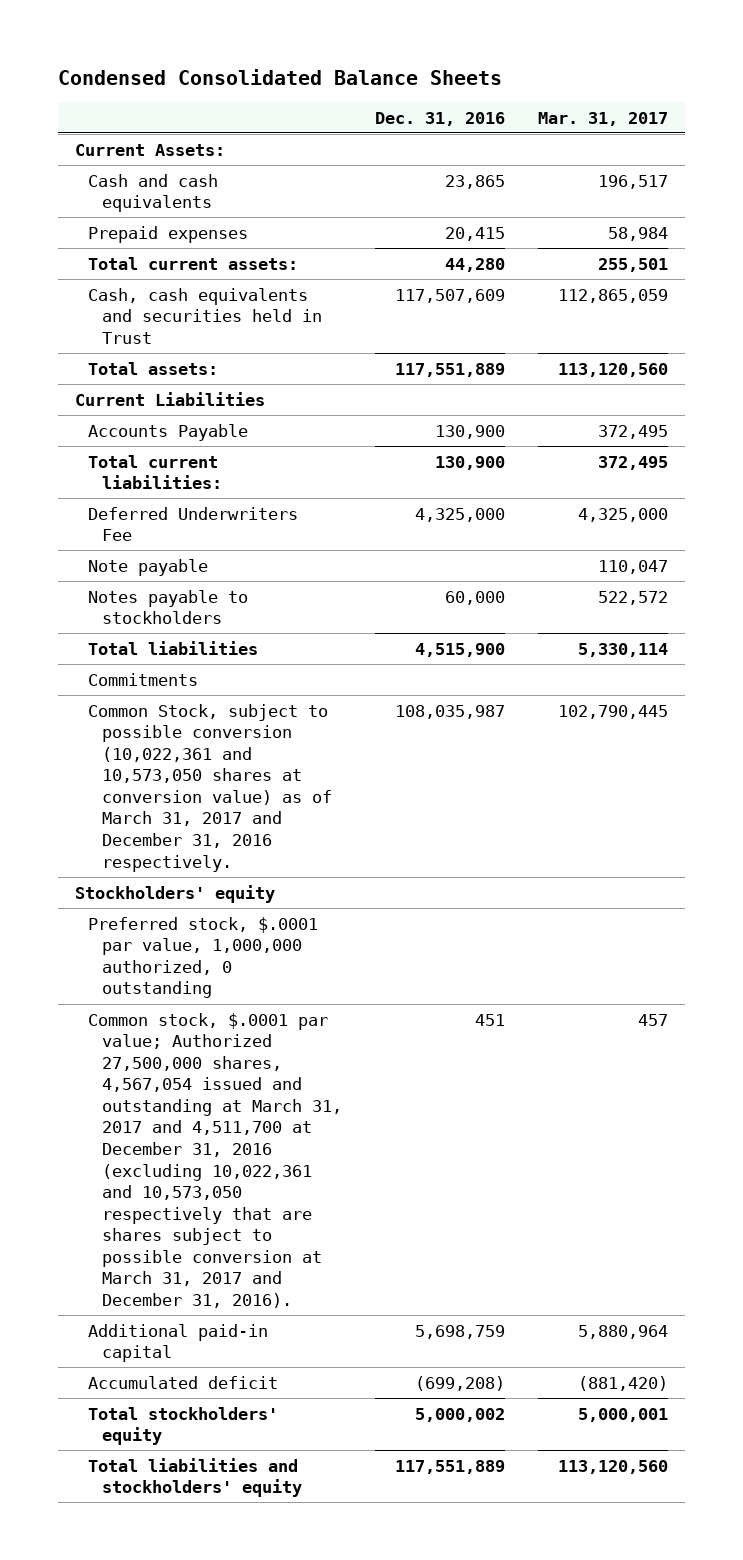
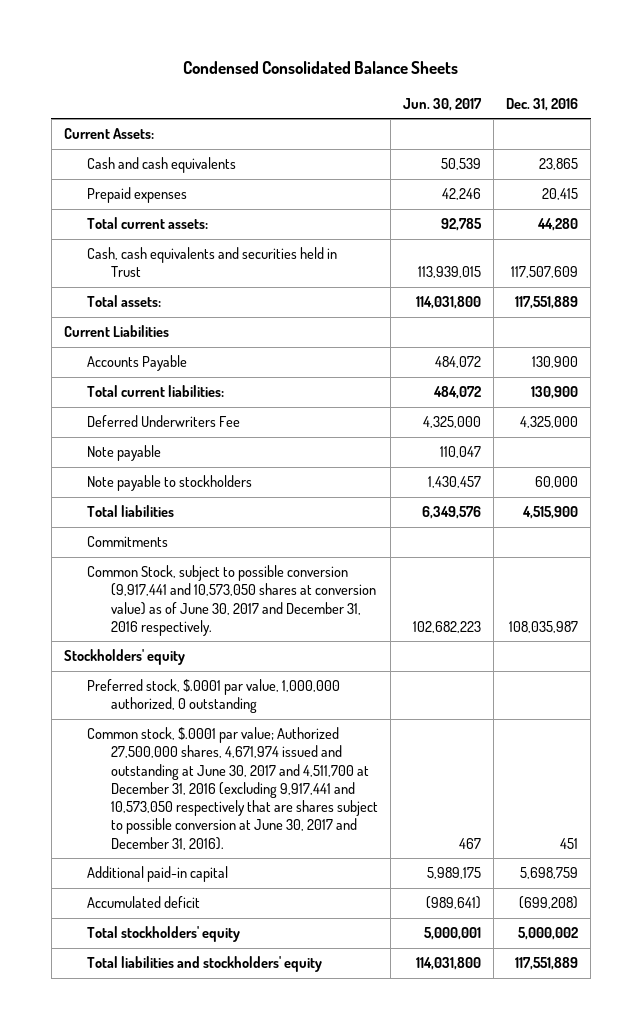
- | Dec. 31, 2016 | Mar. 31, 2017
+ | Jun. 30, 2017 | Dec. 31, 2016
- Notes payable to stockholders | 60,000 | 522,572
+ Note payable to stockholders | 1,430,457 | 60,000
- Common Stock, subject to possible conversion (10,022,361 and 10,573,050 shares at conversion value) as of March 31, 2017 and December 31, 2016 respectively. | 108,035,987 | 102,790,445
+ Common Stock, subject to possible conversion (9,917,441 and 10,573,050 shares at conversion value) as of June 30, 2017 and December 31, 2016 respectively. | 102,682,223 | 108,035,987
- Common stock, $.0001 par value; Authorized 27,500,000 shares, 4,567,054 issued and outstanding at March 31, 2017 and 4,511,700 at December 31, 2016 (excluding 10,022,361 and 10,573,050 respectively that are shares subject to possible conversion at March 31, 2017 and December 31, 2016). | 451 | 457
+ Common stock, $.0001 par value; Authorized 27,500,000 shares, 4,671,974 issued and outstanding at June 30, 2017 and 4,511,700 at December 31, 2016 (excluding 9,917,441 and 10,573,050 respectively that are shares subject to possible conversion at June 30, 2017 and December 31, 2016). | 467 | 451

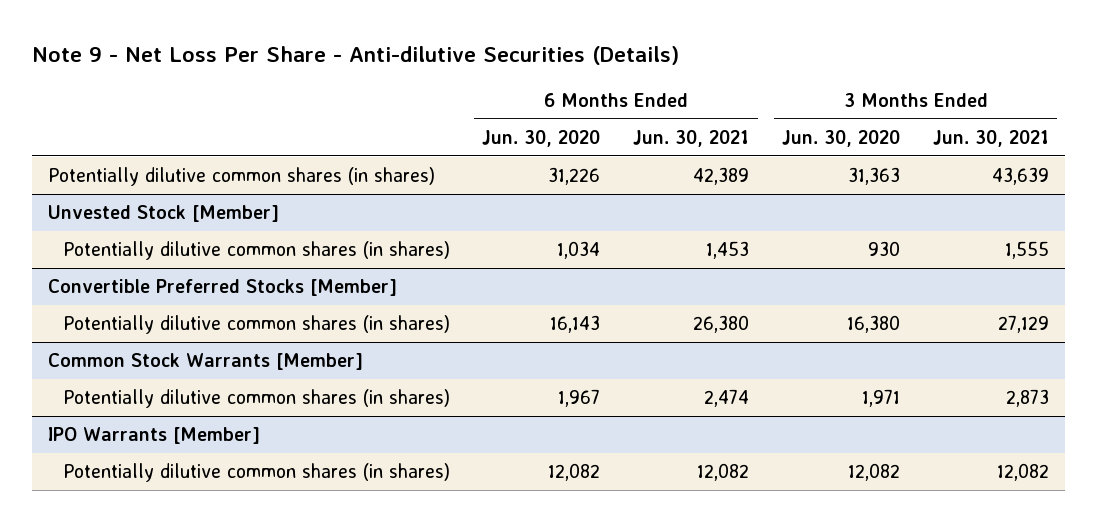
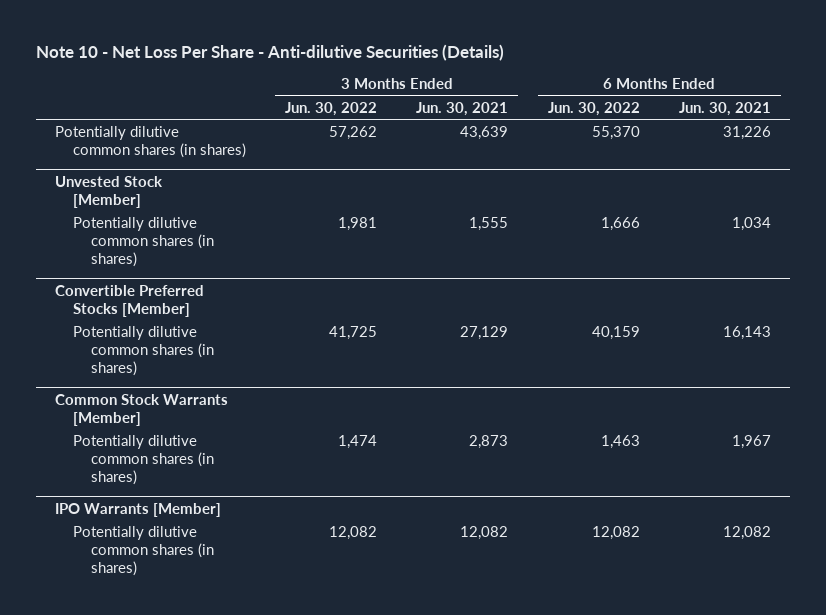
- Note 9 - Net Loss Per Share - Anti-dilutive Securities (Details)
+ Note 10 - Net Loss Per Share - Anti-dilutive Securities (Details)
- | 6 Months Ended Jun. 30, 2020 | 6 Months Ended Jun. 30, 2021 | 3 Months Ended Jun. 30, 2020 | 3 Months Ended Jun. 30, 2021
+ | 3 Months Ended Jun. 30, 2022 | 3 Months Ended Jun. 30, 2021 | 6 Months Ended Jun. 30, 2022 | 6 Months Ended Jun. 30, 2021
- Potentially dilutive common shares (in shares) | 31,226 | 42,389 | 31,363 | 43,639
+ Potentially dilutive common shares (in shares) | 57,262 | 43,639 | 55,370 | 31,226
@ Unvested Stock [Member]
- Potentially dilutive common shares (in shares) | 1,034 | 1,453 | 930 | 1,555
+ Potentially dilutive common shares (in shares) | 1,981 | 1,555 | 1,666 | 1,034
@ Convertible Preferred Stocks [Member]
- Potentially dilutive common shares (in shares) | 16,143 | 26,380 | 16,380 | 27,129
+ Potentially dilutive common shares (in shares) | 41,725 | 27,129 | 40,159 | 16,143
@ Common Stock Warrants [Member]
- Potentially dilutive common shares (in shares) | 1,967 | 2,474 | 1,971 | 2,873
+ Potentially dilutive common shares (in shares) | 1,474 | 2,873 | 1,463 | 1,967

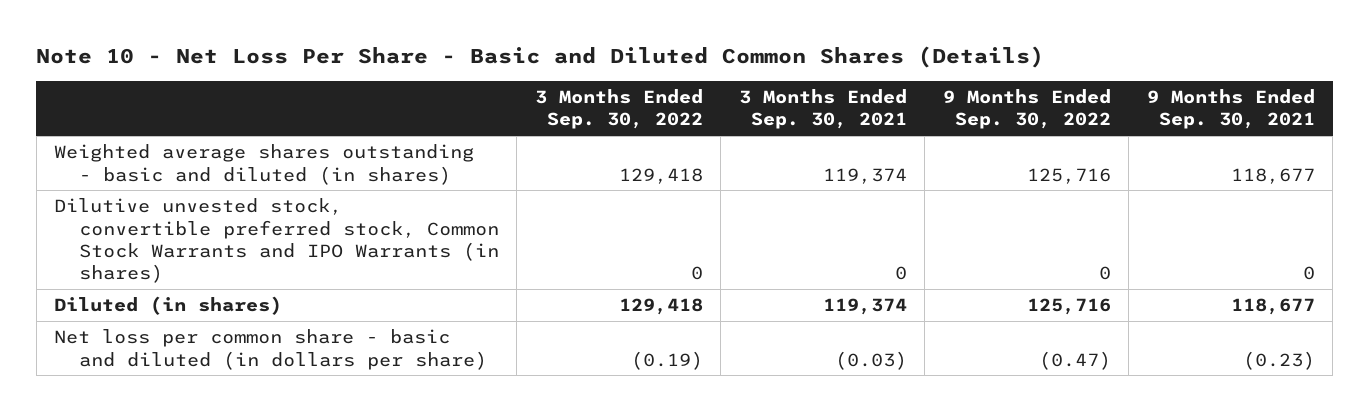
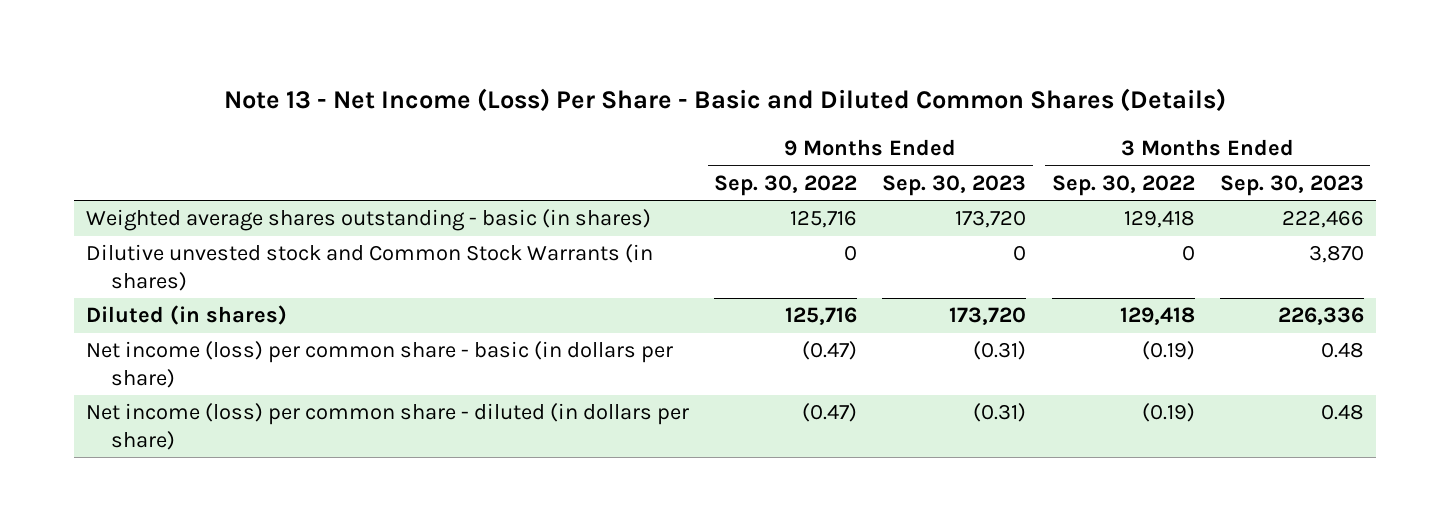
- Note 10 - Net Loss Per Share - Basic and Diluted Common Shares (Details)
+ Note 13 - Net Income (Loss) Per Share - Basic and Diluted Common Shares (Details)
- | 3 Months Ended Sep. 30, 2022 | 3 Months Ended Sep. 30, 2021 | 9 Months Ended Sep. 30, 2022 | 9 Months Ended Sep. 30, 2021
+ | 9 Months Ended Sep. 30, 2022 | 9 Months Ended Sep. 30, 2023 | 3 Months Ended Sep. 30, 2022 | 3 Months Ended Sep. 30, 2023
- Weighted average shares outstanding - basic and diluted (in shares) | 129,418 | 119,374 | 125,716 | 118,677
- Dilutive unvested stock, convertible preferred stock, Common Stock Warrants and IPO Warrants (in shares) | 0 | 0 | 0 | 0
+ Weighted average shares outstanding - basic (in shares) | 125,716 | 173,720 | 129,418 | 222,466
+ Dilutive unvested stock and Common Stock Warrants (in shares) | 0 | 0 | 0 | 3,870
- Net loss per common share - basic and diluted (in dollars per share) | (0.19) | (0.03) | (0.47) | (0.23)
+ Net income (loss) per common share - basic (in dollars per share) | (0.47) | (0.31) | (0.19) | 0.48
+ Net income (loss) per common share - diluted (in dollars per share) | (0.47) | (0.31) | (0.19) | 0.48

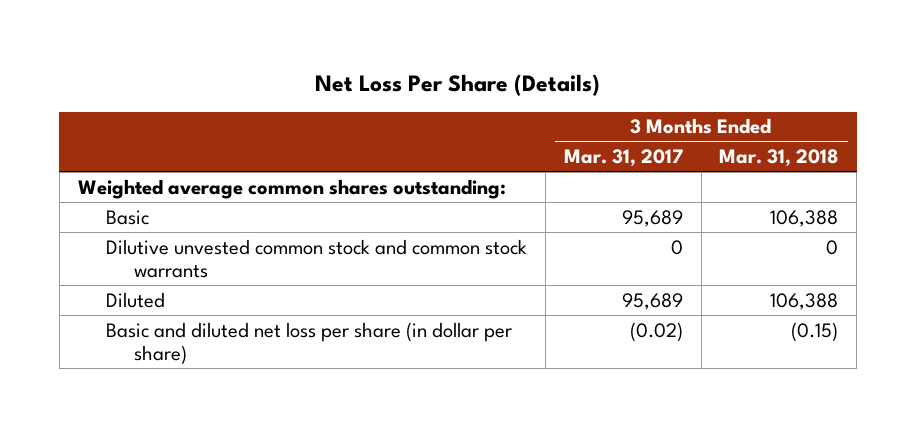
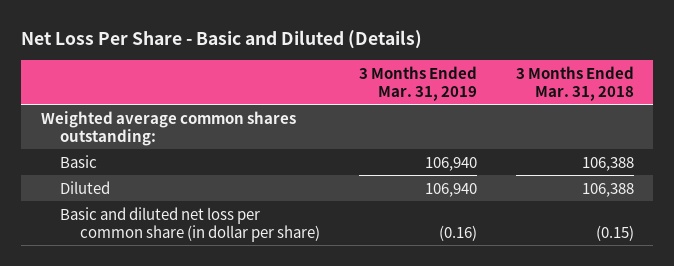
- Net Loss Per Share (Details)
+ Net Loss Per Share - Basic and Diluted (Details)
- | 3 Months Ended Mar. 31, 2017 | 3 Months Ended Mar. 31, 2018
+ | 3 Months Ended Mar. 31, 2019 | 3 Months Ended Mar. 31, 2018
- Dilutive unvested common stock and common stock warrants | 0 | 0
- Basic and diluted net loss per share (in dollar per share) | (0.02) | (0.15)
+ Basic and diluted net loss per common share (in dollar per share) | (0.16) | (0.15)

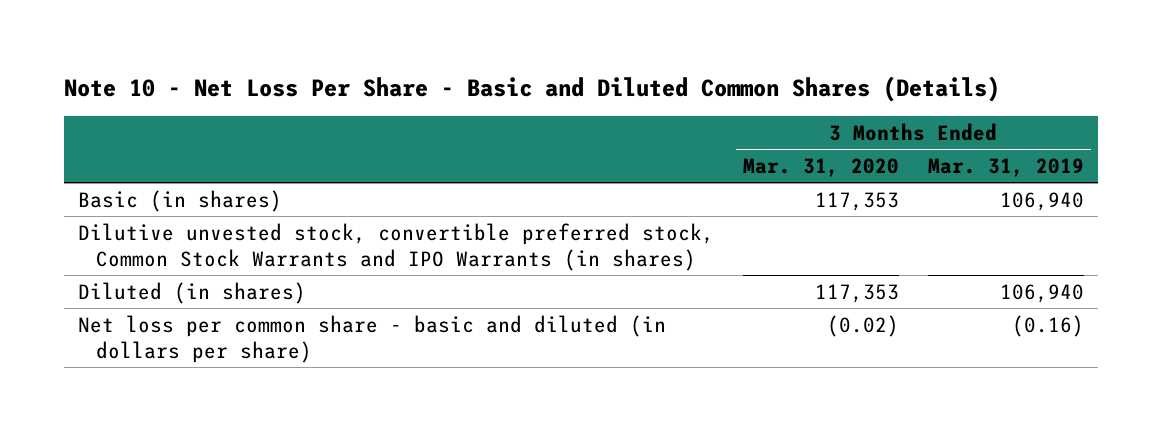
- Net Loss Per Share - Basic and Diluted (Details)
+ Note 10 - Net Loss Per Share - Basic and Diluted Common Shares (Details)
- | 3 Months Ended Mar. 31, 2019 | 3 Months Ended Mar. 31, 2018
+ | 3 Months Ended Mar. 31, 2020 | 3 Months Ended Mar. 31, 2019
- Weighted average common shares outstanding:
- Basic | 106,940 | 106,388
- Diluted | 106,940 | 106,388
- Basic and diluted net loss per common share (in dollar per share) | (0.16) | (0.15)
+ Basic (in shares) | 117,353 | 106,940
+ Dilutive unvested stock, convertible preferred stock, Common Stock Warrants and IPO Warrants (in shares)
+ Diluted (in shares) | 117,353 | 106,940
+ Net loss per common share - basic and diluted (in dollars per share) | (0.02) | (0.16)

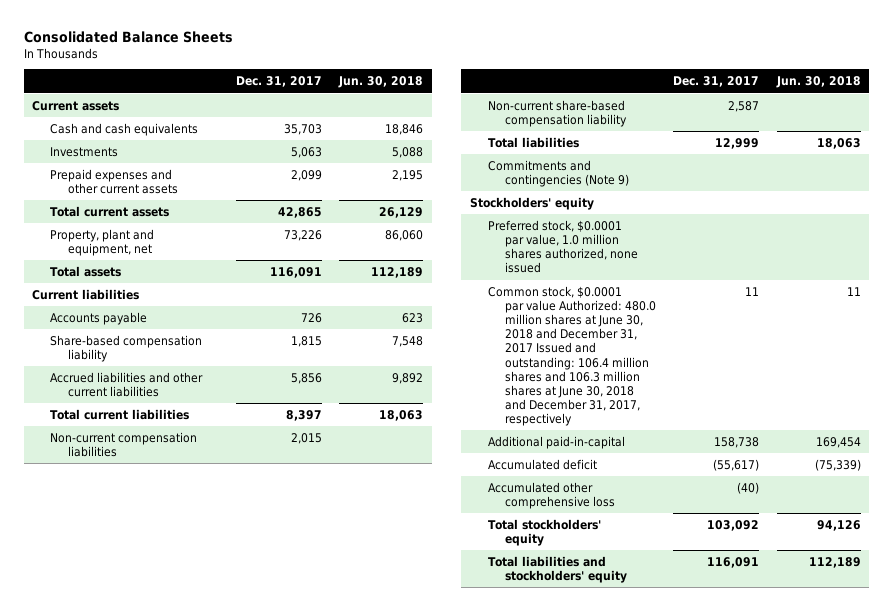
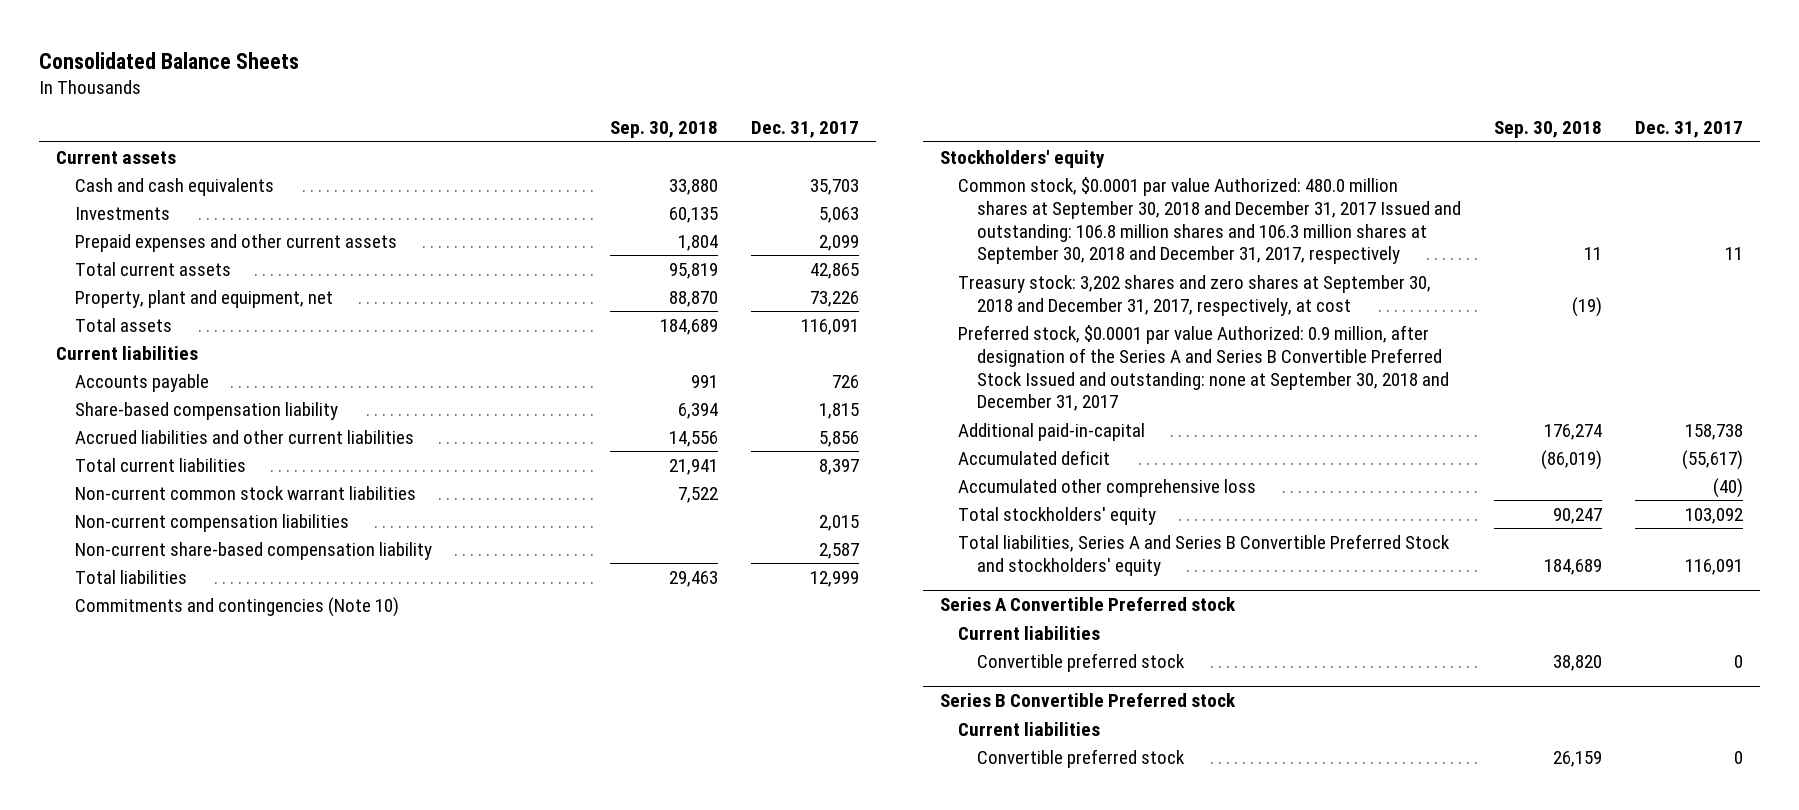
- | Dec. 31, 2017 | Jun. 30, 2018
+ | Sep. 30, 2018 | Dec. 31, 2017
+ Non-current common stock warrant liabilities | 7,522 |
- Commitments and contingencies (Note 9)
+ Commitments and contingencies (Note 10)
- Preferred stock, $0.0001 par value, 1.0 million shares authorized, none issued
- Common stock, $0.0001 par value Authorized: 480.0 million shares at June 30, 2018 and December 31, 2017 Issued and outstanding: 106.4 million shares and 106.3 million shares at June 30, 2018 and December 31, 2017, respectively | 11 | 11
+ Common stock, $0.0001 par value Authorized: 480.0 million shares at September 30, 2018 and December 31, 2017 Issued and outstanding: 106.8 million shares and 106.3 million shares at September 30, 2018 and December 31, 2017, respectively | 11 | 11
+ Treasury stock: 3,202 shares and zero shares at September 30, 2018 and December 31, 2017, respectively, at cost | (19) |
+ Preferred stock, $0.0001 par value Authorized: 0.9 million, after designation of the Series A and Series B Convertible Preferred Stock Issued and outstanding: none at September 30, 2018 and December 31, 2017
- Total liabilities and stockholders' equity | 116,091 | 112,189
+ Total liabilities, Series A and Series B Convertible Preferred Stock and stockholders' equity | 184,689 | 116,091
+ Series A Convertible Preferred stock
+ Current liabilities
+ Convertible preferred stock | 38,820 | 0
+ Series B Convertible Preferred stock
+ Current liabilities
+ Convertible preferred stock | 26,159 | 0

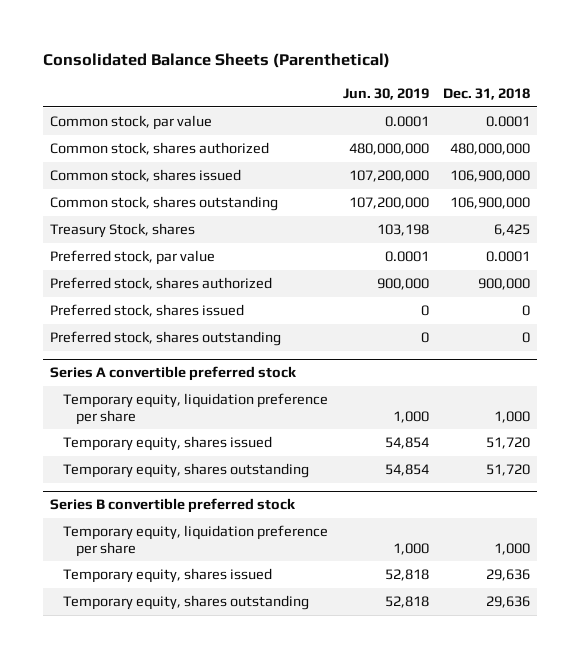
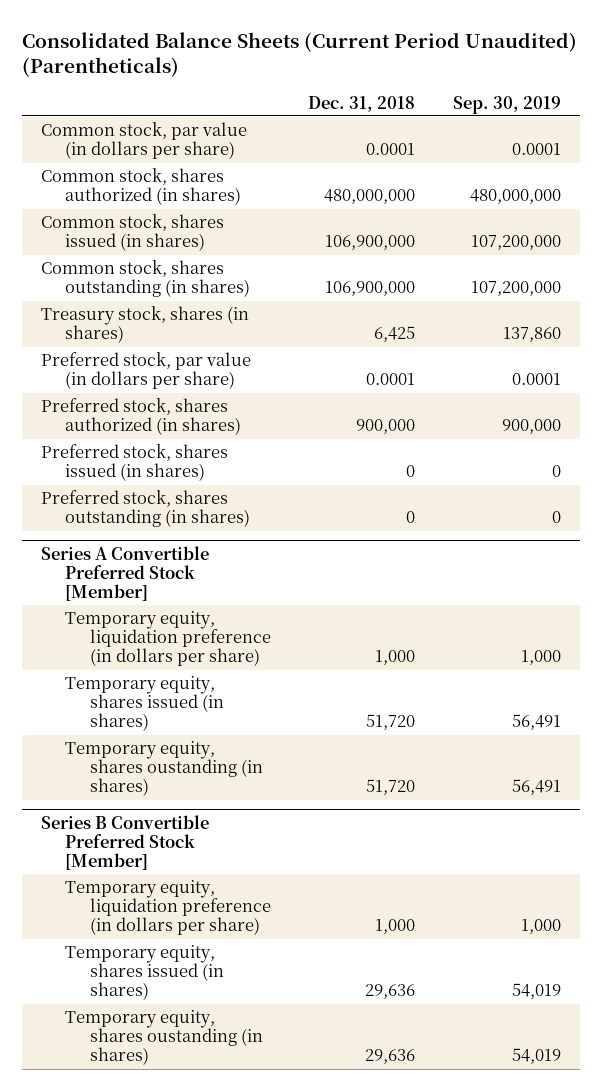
- Consolidated Balance Sheets (Parenthetical)
+ Consolidated Balance Sheets (Current Period Unaudited) (Parentheticals)
- | Jun. 30, 2019 | Dec. 31, 2018
+ | Dec. 31, 2018 | Sep. 30, 2019
- Common stock, par value | 0.0001 | 0.0001
- Common stock, shares authorized | 480,000,000 | 480,000,000
- Common stock, shares issued | 107,200,000 | 106,900,000
- Common stock, shares outstanding | 107,200,000 | 106,900,000
- Treasury Stock, shares | 103,198 | 6,425
- Preferred stock, par value | 0.0001 | 0.0001
- Preferred stock, shares authorized | 900,000 | 900,000
- Preferred stock, shares issued | 0 | 0
- Preferred stock, shares outstanding | 0 | 0
- Series A convertible preferred stock
- Temporary equity, liquidation preference per share | 1,000 | 1,000
- Temporary equity, shares issued | 54,854 | 51,720
- Temporary equity, shares outstanding | 54,854 | 51,720
- Series B convertible preferred stock
- Temporary equity, liquidation preference per share | 1,000 | 1,000
- Temporary equity, shares issued | 52,818 | 29,636
- Temporary equity, shares outstanding | 52,818 | 29,636
+ Common stock, par value (in dollars per share) | 0.0001 | 0.0001
+ Common stock, shares authorized (in shares) | 480,000,000 | 480,000,000
+ Common stock, shares issued (in shares) | 106,900,000 | 107,200,000
+ Common stock, shares outstanding (in shares) | 106,900,000 | 107,200,000
+ Treasury stock, shares (in shares) | 6,425 | 137,860
+ Preferred stock, par value (in dollars per share) | 0.0001 | 0.0001
+ Preferred stock, shares authorized (in shares) | 900,000 | 900,000
+ Preferred stock, shares issued (in shares) | 0 | 0
+ Preferred stock, shares outstanding (in shares) | 0 | 0
+ Series A Convertible Preferred Stock [Member]
+ Temporary equity, liquidation preference (in dollars per share) | 1,000 | 1,000
+ Temporary equity, shares issued (in shares) | 51,720 | 56,491
+ Temporary equity, shares oustanding (in shares) | 51,720 | 56,491
+ Series B Convertible Preferred Stock [Member]
+ Temporary equity, liquidation preference (in dollars per share) | 1,000 | 1,000
+ Temporary equity, shares issued (in shares) | 29,636 | 54,019
+ Temporary equity, shares oustanding (in shares) | 29,636 | 54,019

